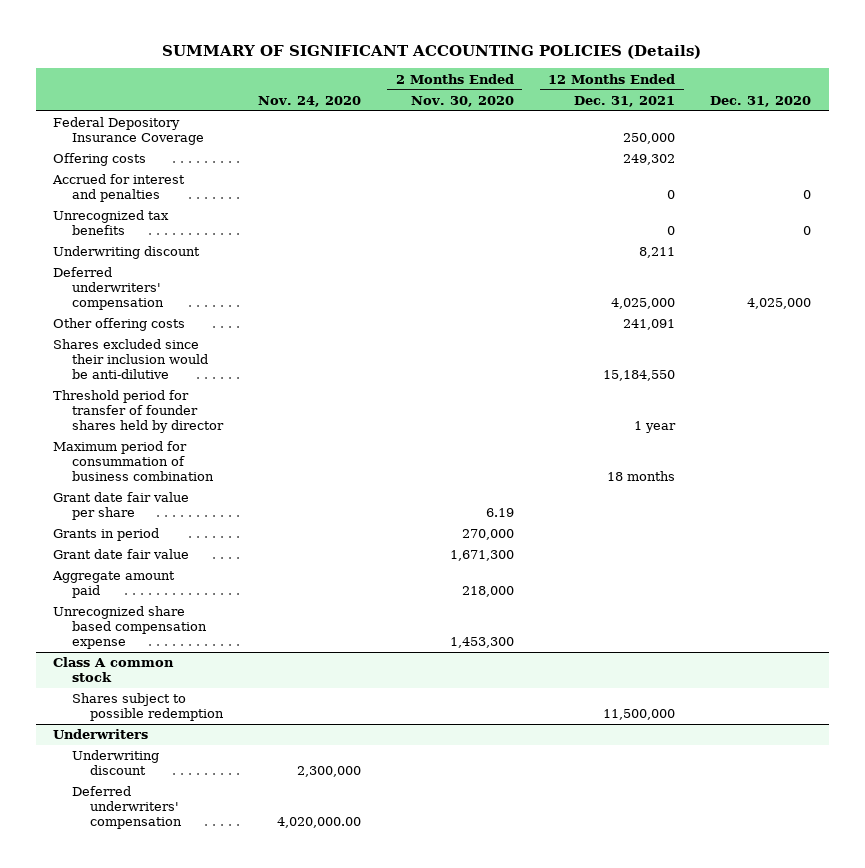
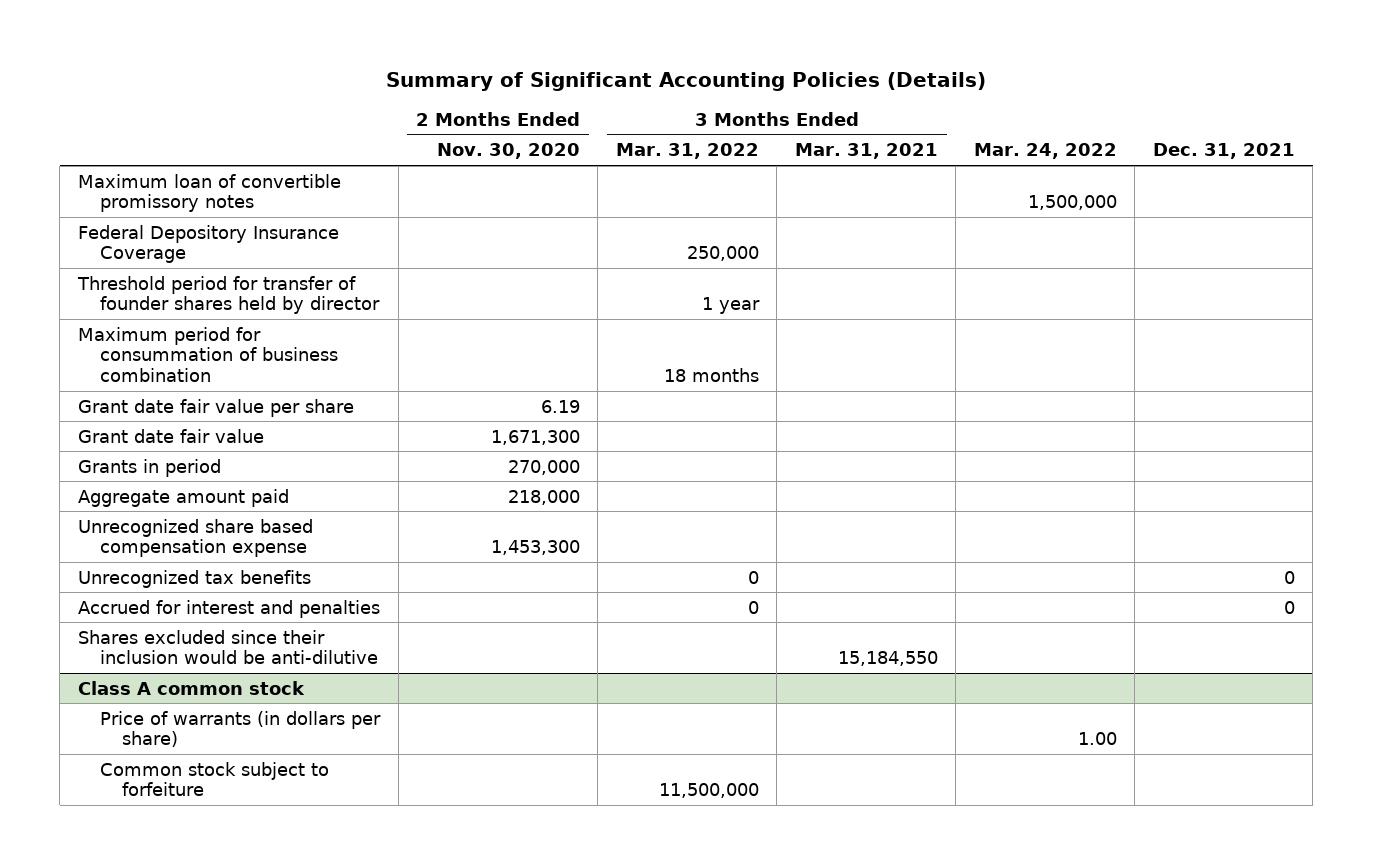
- SUMMARY OF SIGNIFICANT ACCOUNTING POLICIES (Details)
+ Summary of Significant Accounting Policies (Details)
- | Nov. 24, 2020 | 2 Months Ended Nov. 30, 2020 | 12 Months Ended Dec. 31, 2021 | Dec. 31, 2020
+ | 2 Months Ended Nov. 30, 2020 | 3 Months Ended Mar. 31, 2022 | 3 Months Ended Mar. 31, 2021 | Mar. 24, 2022 | Dec. 31, 2021
+ Maximum loan of convertible promissory notes | | | | 1,500,000 |
- Offering costs | | | 249,302 |
- Underwriting discount | | | 8,211 |
- Deferred underwriters' compensation | | | 4,025,000 | 4,025,000
- Other offering costs | | | 241,091 |
moved down: Grants in period | 270,000 | | | |
moved down: Unrecognized tax benefits | | 0 | | | 0
moved down: Accrued for interest and penalties | | 0 | | | 0
moved down: Shares excluded since their inclusion would be anti-dilutive | | | 15,184,550 | |
@ Class A common stock
- Shares subject to possible redemption | | | 11,500,000 |
- Underwriters
- Underwriting discount | 2,300,000 | | |
- Deferred underwriters' compensation | 4,020,000.00 | | |
@ Class A common stock
+ Price of warrants (in dollars per share) | | | | 1.00 |
+ Common stock subject to forfeiture | | 11,500,000 | | |

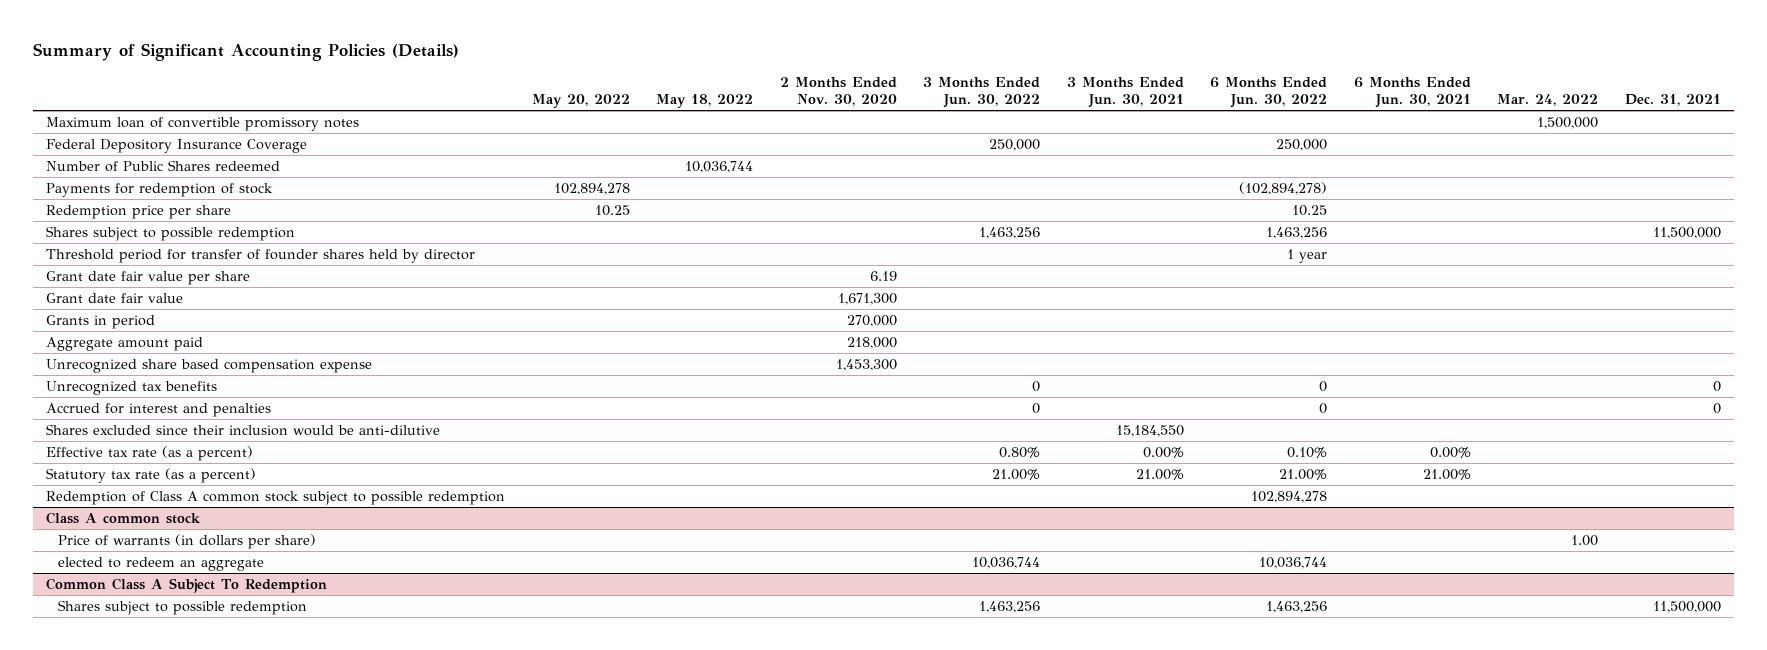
- | 2 Months Ended Nov. 30, 2020 | 3 Months Ended Mar. 31, 2022 | 3 Months Ended Mar. 31, 2021 | Mar. 24, 2022 | Dec. 31, 2021
+ | May 20, 2022 | May 18, 2022 | 2 Months Ended Nov. 30, 2020 | 3 Months Ended Jun. 30, 2022 | 3 Months Ended Jun. 30, 2021 | 6 Months Ended Jun. 30, 2022 | 6 Months Ended Jun. 30, 2021 | Mar. 24, 2022 | Dec. 31, 2021
+ Number of Public Shares redeemed | | 10,036,744 | | | | | | |
+ Payments for redemption of stock | 102,894,278 | | | | | (102,894,278) | | |
+ Redemption price per share | 10.25 | | | | | 10.25 | | |
+ Shares subject to possible redemption | | | | 1,463,256 | | 1,463,256 | | | 11,500,000
- Maximum period for consummation of business combination | | 18 months | | |
+ Effective tax rate (as a percent) | | | | 0.80% | 0.00% | 0.10% | 0.00% | |
+ Statutory tax rate (as a percent) | | | | 21.00% | 21.00% | 21.00% | 21.00% | |
+ Redemption of Class A common stock subject to possible redemption | | | | | | 102,894,278 | | |
@ Class A common stock
- Common stock subject to forfeiture | | 11,500,000 | | |
+ elected to redeem an aggregate | | | | 10,036,744 | | 10,036,744 | | |
+ Common Class A Subject To Redemption
+ Shares subject to possible redemption | | | | 1,463,256 | | 1,463,256 | | | 11,500,000

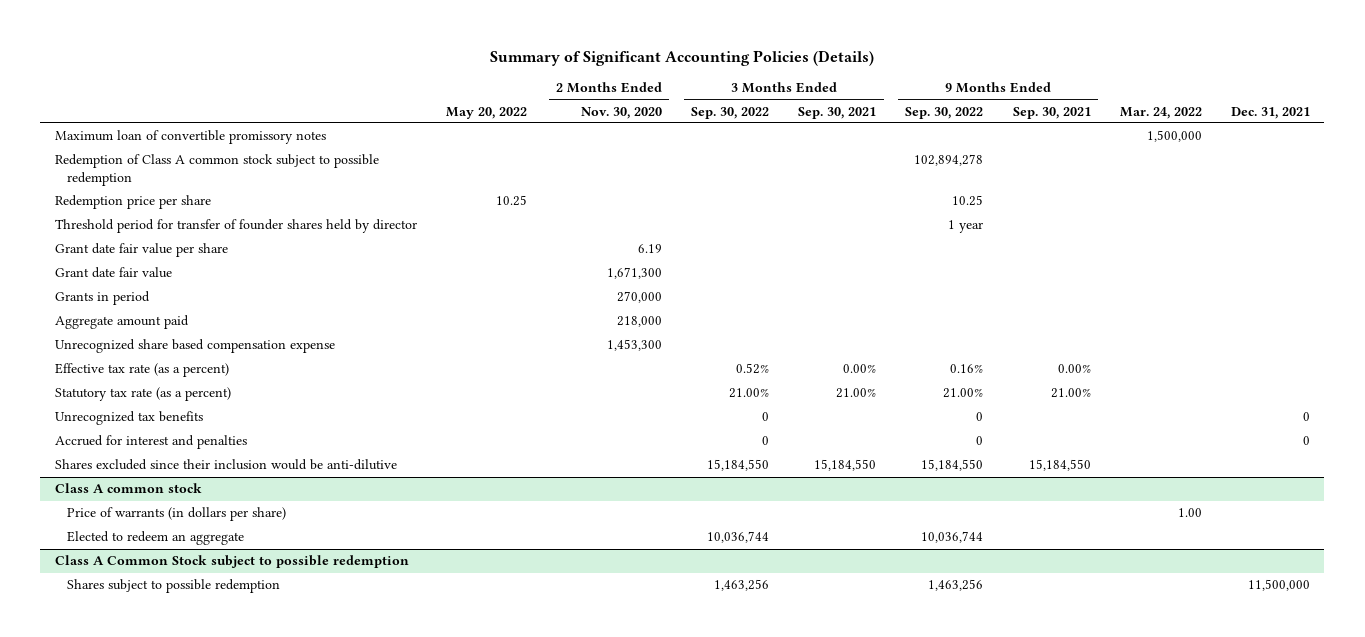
- | May 20, 2022 | May 18, 2022 | 2 Months Ended Nov. 30, 2020 | 3 Months Ended Jun. 30, 2022 | 3 Months Ended Jun. 30, 2021 | 6 Months Ended Jun. 30, 2022 | 6 Months Ended Jun. 30, 2021 | Mar. 24, 2022 | Dec. 31, 2021
+ | May 20, 2022 | 2 Months Ended Nov. 30, 2020 | 3 Months Ended Sep. 30, 2022 | 3 Months Ended Sep. 30, 2021 | 9 Months Ended Sep. 30, 2022 | 9 Months Ended Sep. 30, 2021 | Mar. 24, 2022 | Dec. 31, 2021
- Federal Depository Insurance Coverage | | | | 250,000 | | 250,000 | | |
- Number of Public Shares redeemed | | 10,036,744 | | | | | | |
- Payments for redemption of stock | 102,894,278 | | | | | (102,894,278) | | |
moved up: Redemption of Class A common stock subject to possible redemption | | | | | 102,894,278 | | |
- Shares subject to possible redemption | | | | 1,463,256 | | 1,463,256 | | | 11,500,000
moved up: Effective tax rate (as a percent) | | | 0.52% | 0.00% | 0.16% | 0.00% | |
moved up: Statutory tax rate (as a percent) | | | 21.00% | 21.00% | 21.00% | 21.00% | |
@ Class A common stock
- elected to redeem an aggregate | | | | 10,036,744 | | 10,036,744 | | |
- Common Class A Subject To Redemption
@ Class A common stock
+ Elected to redeem an aggregate | | | 10,036,744 | | 10,036,744 | | |
+ Class A Common Stock subject to possible redemption

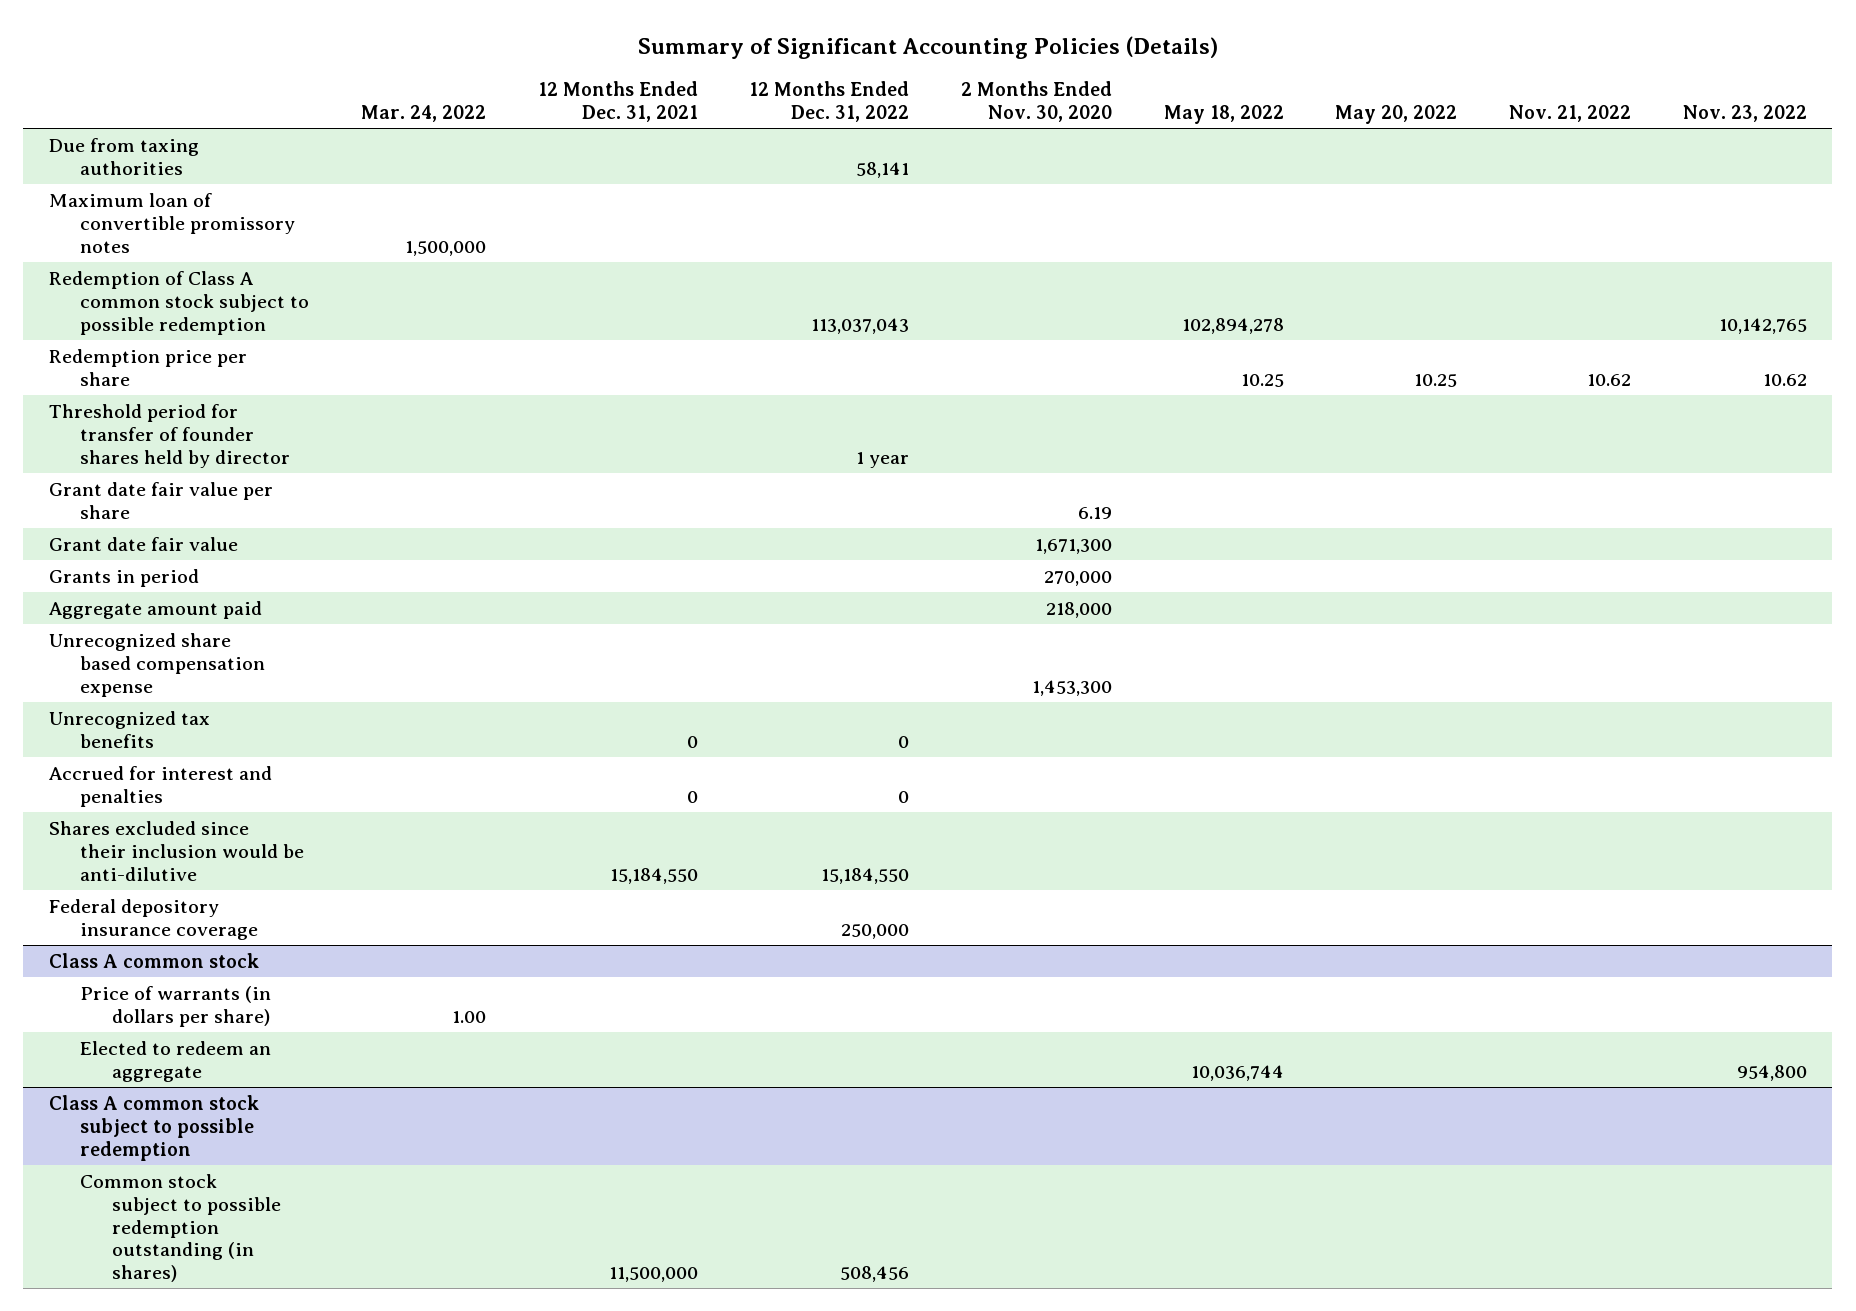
- | May 20, 2022 | 2 Months Ended Nov. 30, 2020 | 3 Months Ended Sep. 30, 2022 | 3 Months Ended Sep. 30, 2021 | 9 Months Ended Sep. 30, 2022 | 9 Months Ended Sep. 30, 2021 | Mar. 24, 2022 | Dec. 31, 2021
+ | Mar. 24, 2022 | 12 Months Ended Dec. 31, 2021 | 12 Months Ended Dec. 31, 2022 | 2 Months Ended Nov. 30, 2020 | May 18, 2022 | May 20, 2022 | Nov. 21, 2022 | Nov. 23, 2022
+ Due from taxing authorities | | | 58,141 | | | | |
- Effective tax rate (as a percent) | | | 0.52% | 0.00% | 0.16% | 0.00% | |
- Statutory tax rate (as a percent) | | | 21.00% | 21.00% | 21.00% | 21.00% | |
+ Federal depository insurance coverage | | | 250,000 | | | | |
- Class A Common Stock subject to possible redemption
- Shares subject to possible redemption | | | 1,463,256 | | 1,463,256 | | | 11,500,000
+ Class A common stock subject to possible redemption
+ Common stock subject to possible redemption outstanding (in shares) | | 11,500,000 | 508,456 | | | | |

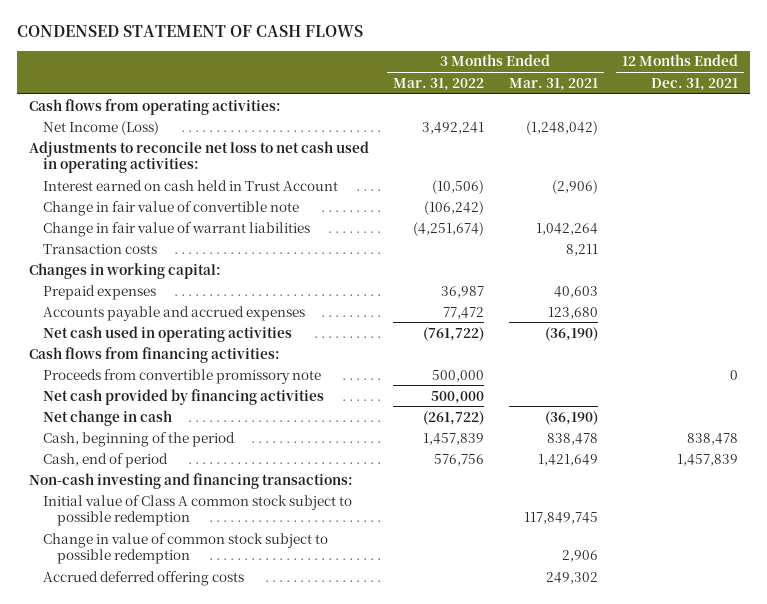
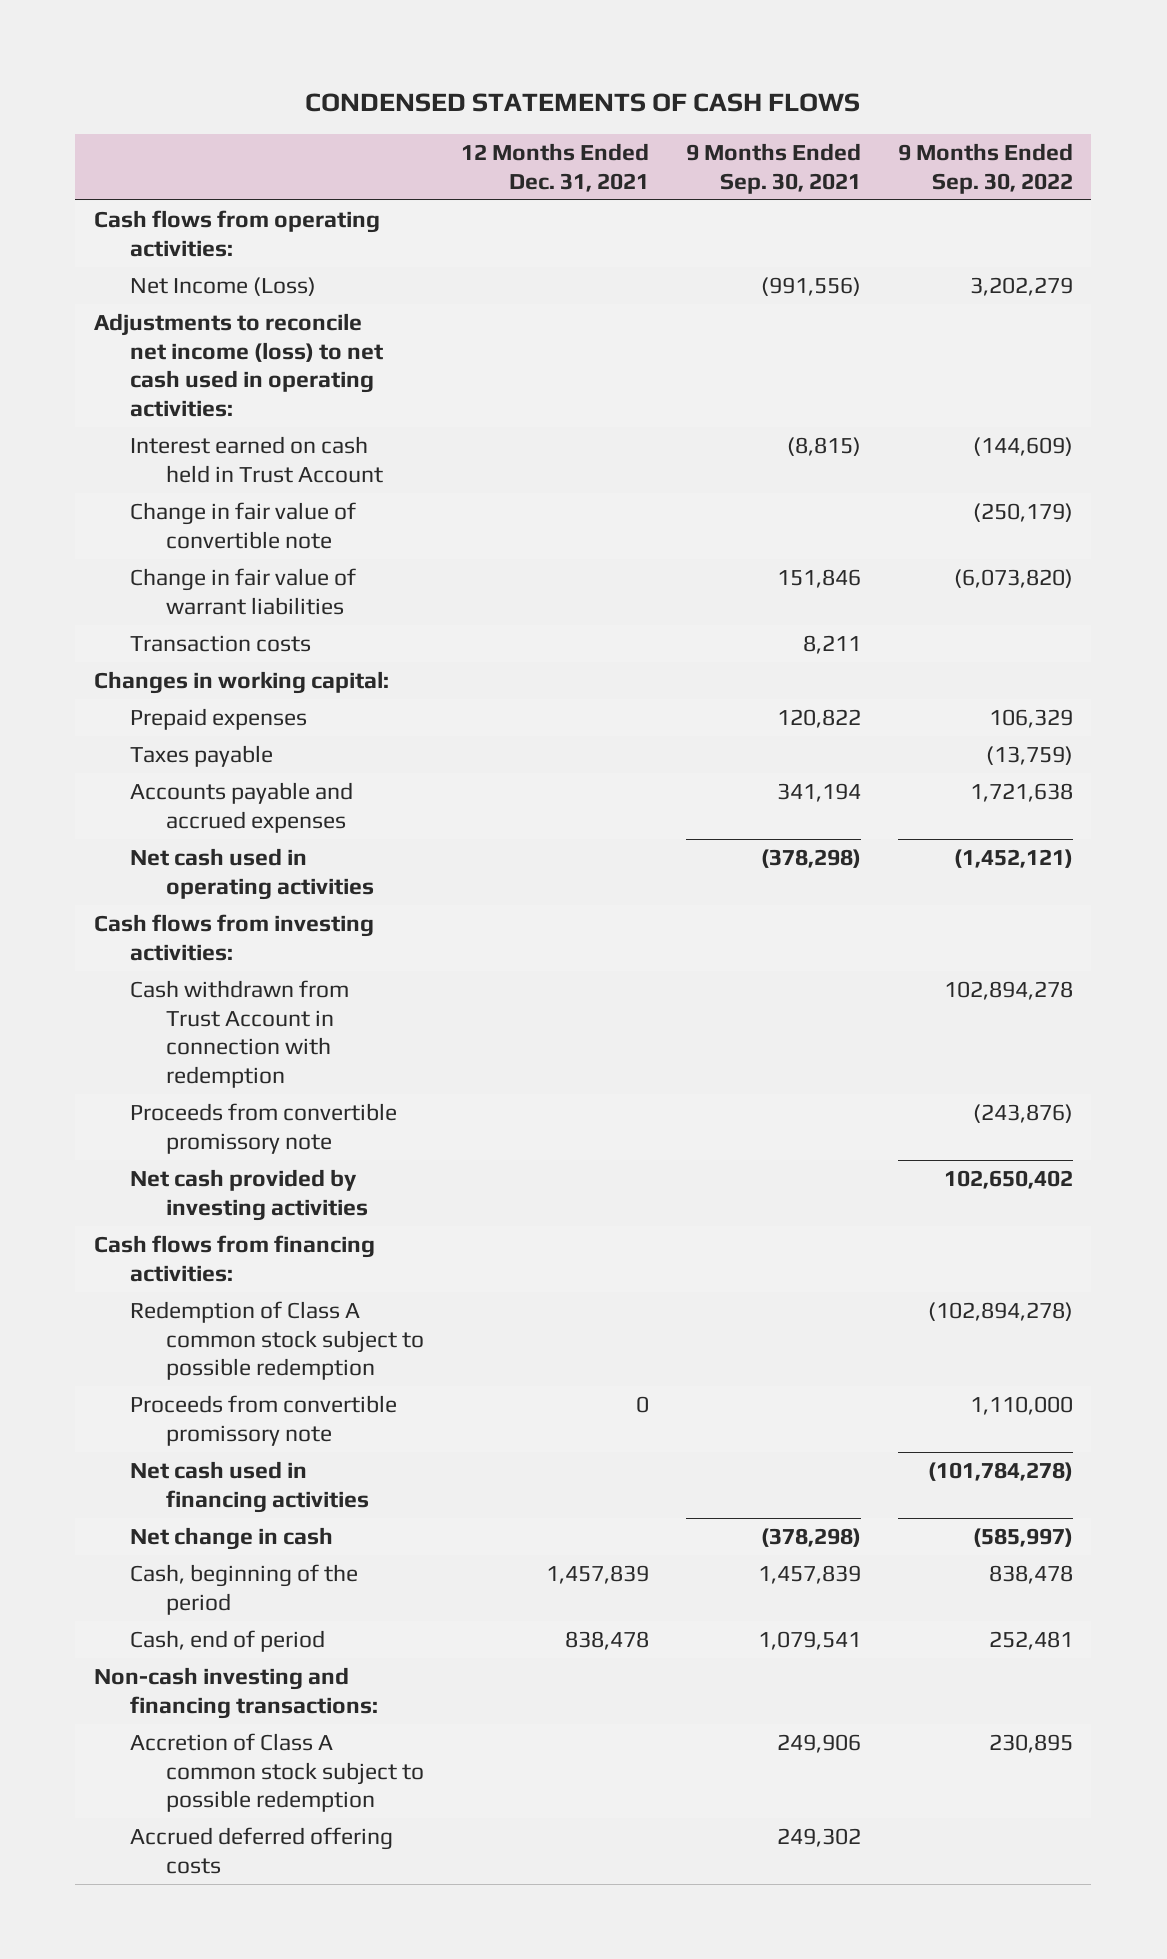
- CONDENSED STATEMENT OF CASH FLOWS
+ CONDENSED STATEMENTS OF CASH FLOWS
- | 3 Months Ended Mar. 31, 2022 | 3 Months Ended Mar. 31, 2021 | 12 Months Ended Dec. 31, 2021
+ | 12 Months Ended Dec. 31, 2021 | 9 Months Ended Sep. 30, 2021 | 9 Months Ended Sep. 30, 2022
- Adjustments to reconcile net loss to net cash used in operating activities:
+ Adjustments to reconcile net income (loss) to net cash used in operating activities:
+ Taxes payable | | | (13,759)
+ Cash flows from investing activities:
+ Cash withdrawn from Trust Account in connection with redemption | | | 102,894,278
+ Proceeds from convertible promissory note | | | (243,876)
+ Net cash provided by investing activities | | | 102,650,402
+ Redemption of Class A common stock subject to possible redemption | | | (102,894,278)
- Net cash provided by financing activities | 500,000 | |
+ Net cash used in financing activities | | | (101,784,278)
- Cash, beginning of the period | 1,457,839 | 838,478 | 838,478
- Cash, end of period | 576,756 | 1,421,649 | 1,457,839
+ Cash, beginning of the period | 1,457,839 | 1,457,839 | 838,478
+ Cash, end of period | 838,478 | 1,079,541 | 252,481
- Initial value of Class A common stock subject to possible redemption | | 117,849,745 |
- Change in value of common stock subject to possible redemption | | 2,906 |
+ Accretion of Class A common stock subject to possible redemption | | 249,906 | 230,895

